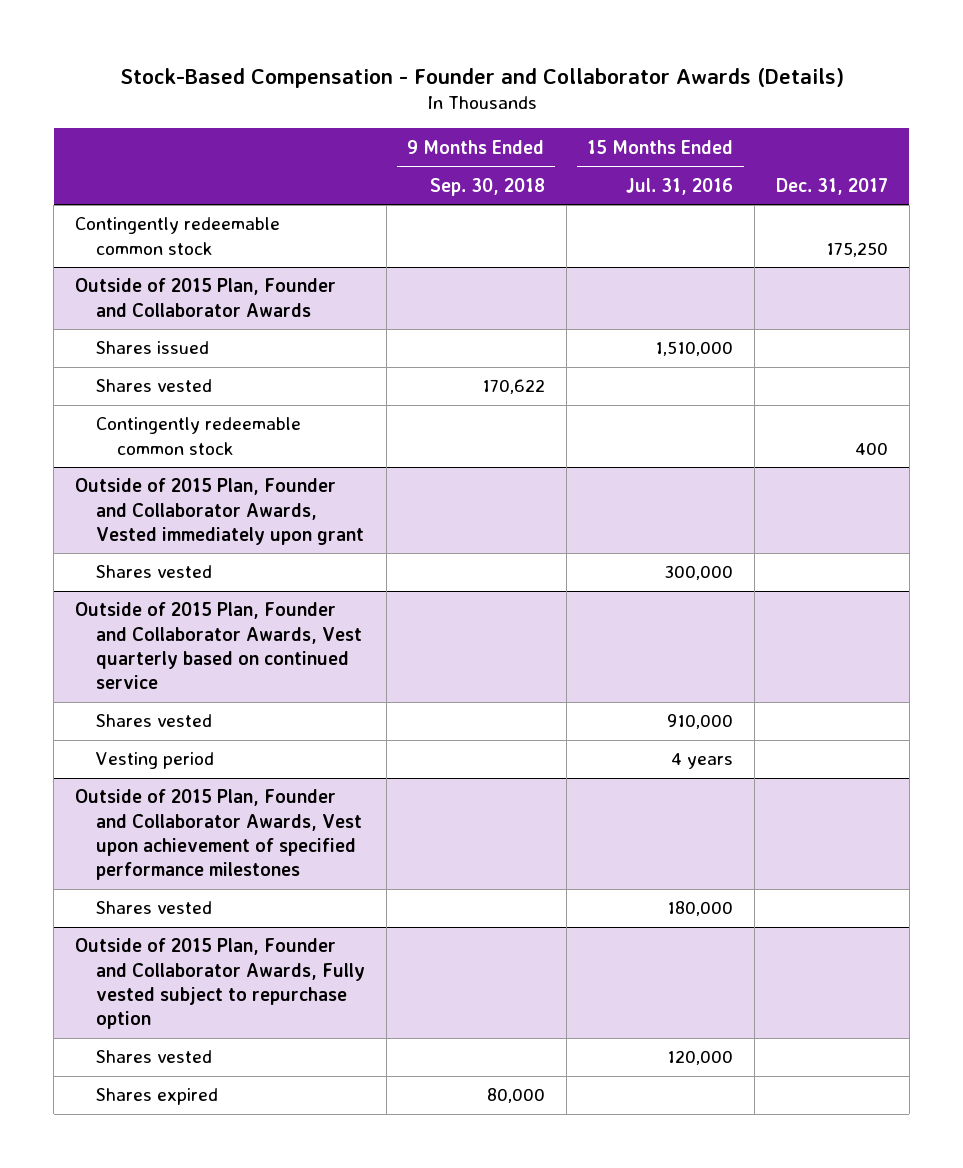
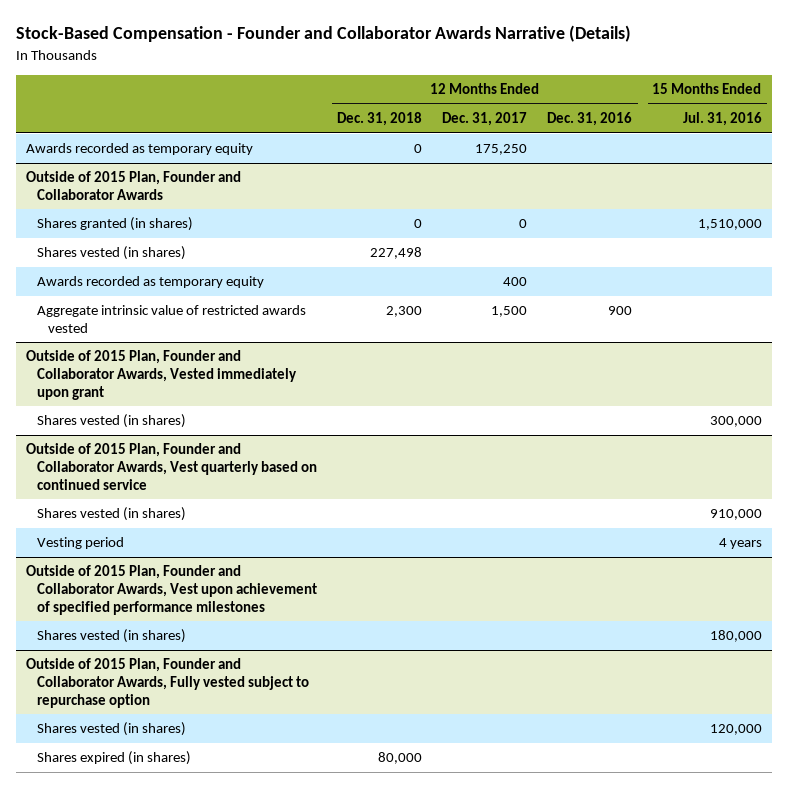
- Stock-Based Compensation - Founder and Collaborator Awards (Details)
+ Stock-Based Compensation - Founder and Collaborator Awards Narrative (Details)
- | 9 Months Ended Sep. 30, 2018 | 15 Months Ended Jul. 31, 2016 | Dec. 31, 2017
+ | 12 Months Ended Dec. 31, 2018 | 12 Months Ended Dec. 31, 2017 | 12 Months Ended Dec. 31, 2016 | 15 Months Ended Jul. 31, 2016
- Contingently redeemable common stock | | | 175,250
+ Awards recorded as temporary equity | 0 | 175,250 | |
@ Outside of 2015 Plan, Founder and Collaborator Awards
- Shares issued | | 1,510,000 |
- Shares vested | 170,622 | |
- Contingently redeemable common stock | | | 400
+ Shares granted (in shares) | 0 | 0 | | 1,510,000
+ Shares vested (in shares) | 227,498 | | |
+ Awards recorded as temporary equity | | 400 | |
+ Aggregate intrinsic value of restricted awards vested | 2,300 | 1,500 | 900 |
@ Outside of 2015 Plan, Founder and Collaborator Awards, Vested immediately upon grant
- Shares vested | | 300,000 |
+ Shares vested (in shares) | | | | 300,000
@ Outside of 2015 Plan, Founder and Collaborator Awards, Vest quarterly based on continued service
- Shares vested | | 910,000 |
+ Shares vested (in shares) | | | | 910,000
@ Outside of 2015 Plan, Founder and Collaborator Awards, Vest upon achievement of specified performance milestones
- Shares vested | | 180,000 |
+ Shares vested (in shares) | | | | 180,000
@ Outside of 2015 Plan, Founder and Collaborator Awards, Fully vested subject to repurchase option
- Shares vested | | 120,000 |
- Shares expired | 80,000 | |
+ Shares vested (in shares) | | | | 120,000
+ Shares expired (in shares) | 80,000 | | |

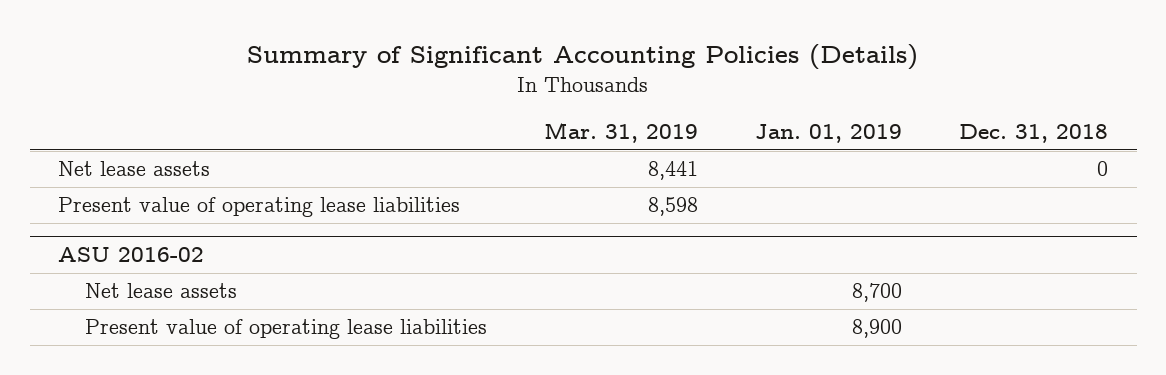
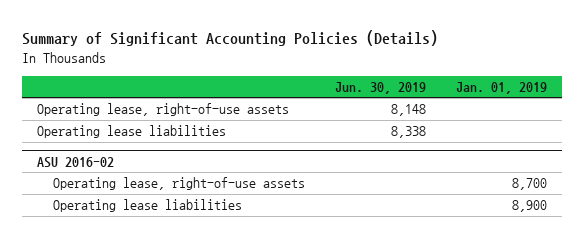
- | Mar. 31, 2019 | Jan. 01, 2019 | Dec. 31, 2018
+ | Jun. 30, 2019 | Jan. 01, 2019
- Net lease assets | 8,441 | | 0
- Present value of operating lease liabilities | 8,598 | |
+ Operating lease, right-of-use assets | 8,148 |
+ Operating lease liabilities | 8,338 |
@ ASU 2016-02
- Net lease assets | | 8,700 |
- Present value of operating lease liabilities | | 8,900 |
+ Operating lease, right-of-use assets | | 8,700
+ Operating lease liabilities | | 8,900

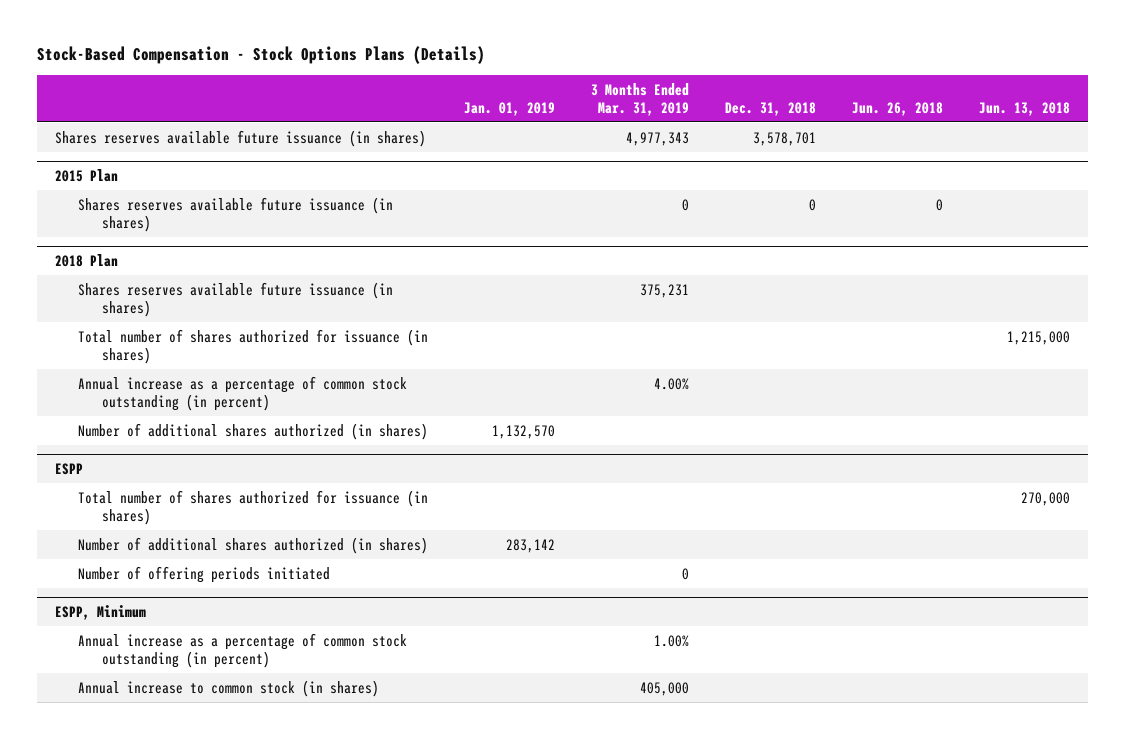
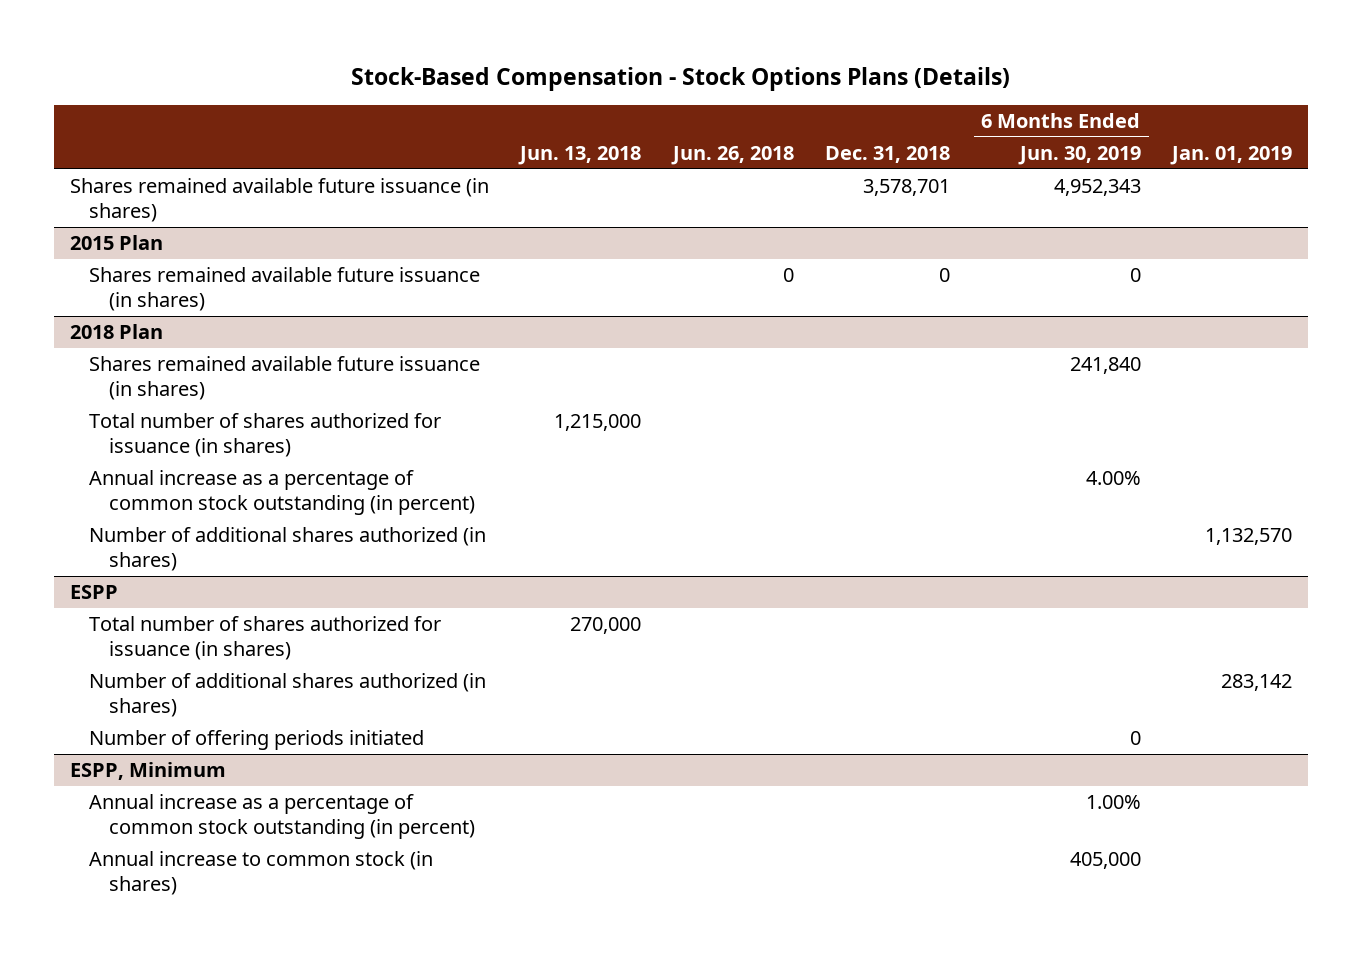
- | Jan. 01, 2019 | 3 Months Ended Mar. 31, 2019 | Dec. 31, 2018 | Jun. 26, 2018 | Jun. 13, 2018
+ | Jun. 13, 2018 | Jun. 26, 2018 | Dec. 31, 2018 | 6 Months Ended Jun. 30, 2019 | Jan. 01, 2019
- Shares reserves available future issuance (in shares) | | 4,977,343 | 3,578,701 | |
+ Shares remained available future issuance (in shares) | | | 3,578,701 | 4,952,343 |
@ 2015 Plan
- Shares reserves available future issuance (in shares) | | 0 | 0 | 0 |
+ Shares remained available future issuance (in shares) | | 0 | 0 | 0 |
@ 2018 Plan
- Shares reserves available future issuance (in shares) | | 375,231 | | |
+ Shares remained available future issuance (in shares) | | | | 241,840 |

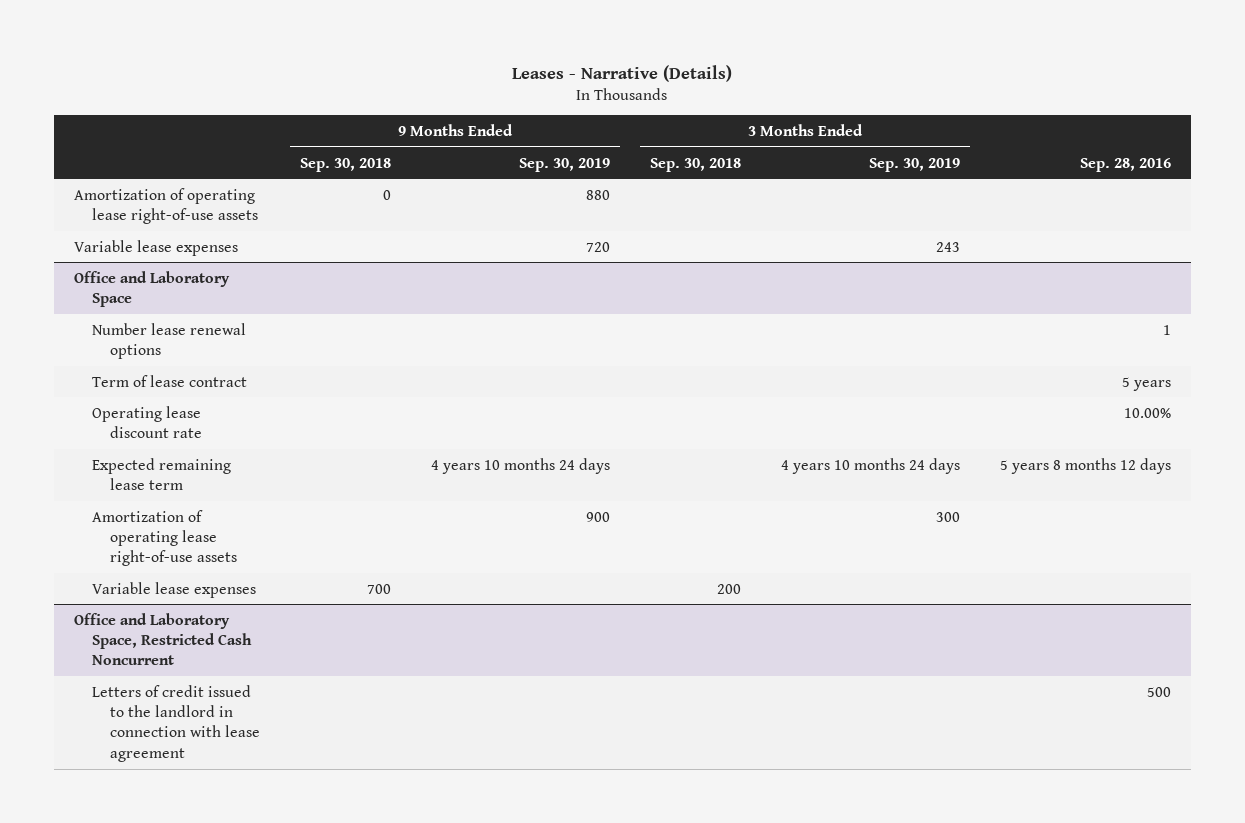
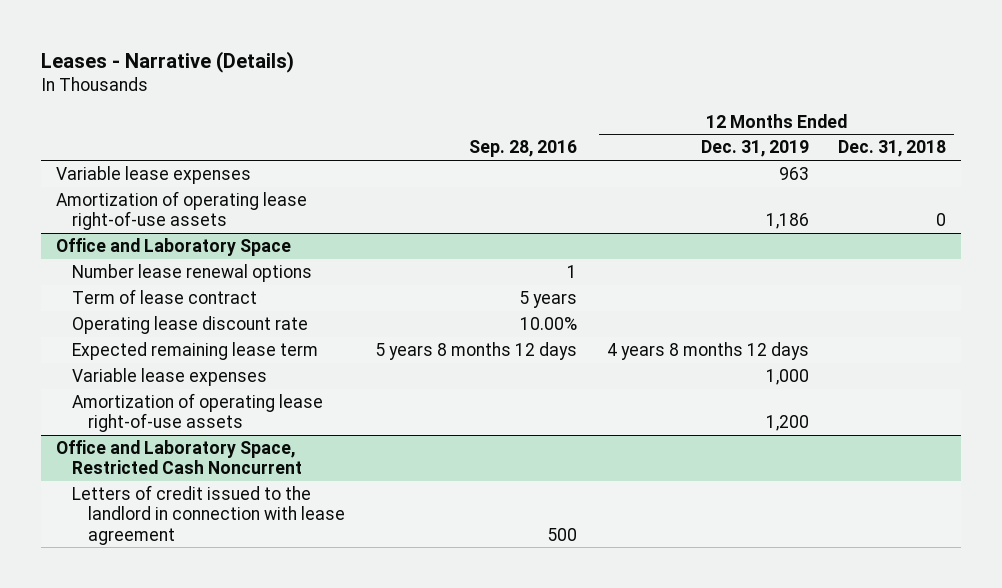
- | 9 Months Ended Sep. 30, 2018 | 9 Months Ended Sep. 30, 2019 | 3 Months Ended Sep. 30, 2018 | 3 Months Ended Sep. 30, 2019 | Sep. 28, 2016
+ | Sep. 28, 2016 | 12 Months Ended Dec. 31, 2019 | 12 Months Ended Dec. 31, 2018
moved down: Amortization of operating lease right-of-use assets | | 1,186 | 0
@ Office and Laboratory Space
moved down: Amortization of operating lease right-of-use assets | | 1,200 |

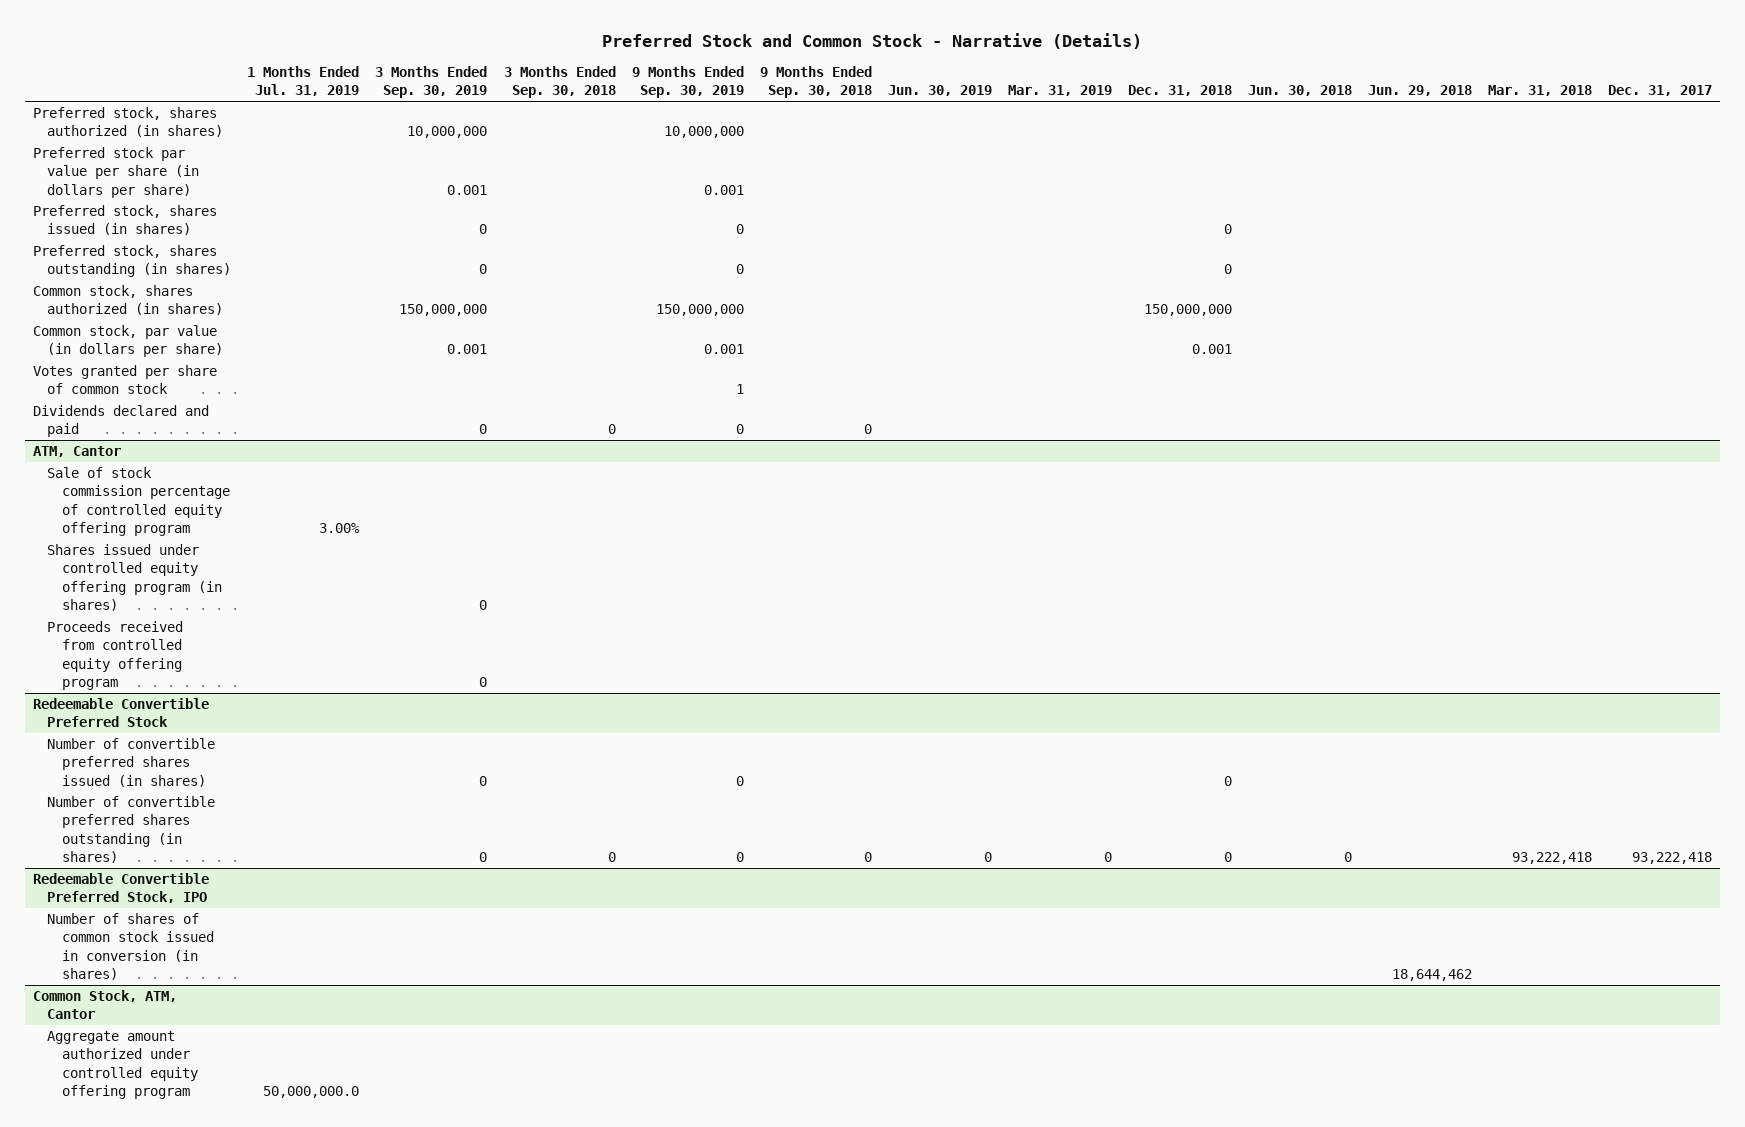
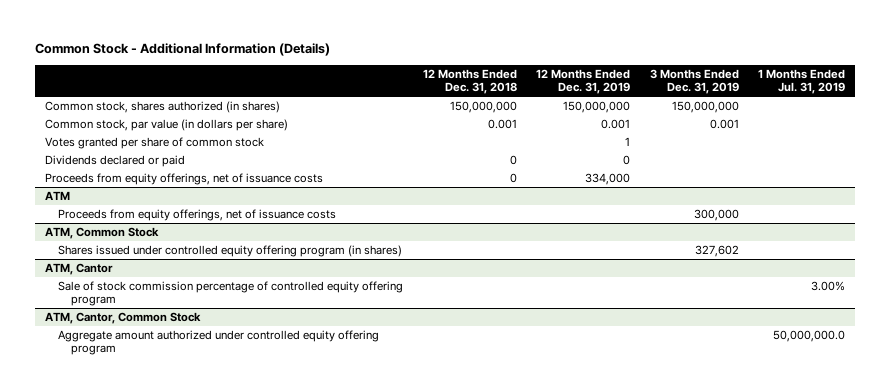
- Preferred Stock and Common Stock - Narrative (Details)
+ Common Stock - Additional Information (Details)
- | 1 Months Ended Jul. 31, 2019 | 3 Months Ended Sep. 30, 2019 | 3 Months Ended Sep. 30, 2018 | 9 Months Ended Sep. 30, 2019 | 9 Months Ended Sep. 30, 2018 | Jun. 30, 2019 | Mar. 31, 2019 | Dec. 31, 2018 | Jun. 30, 2018 | Jun. 29, 2018 | Mar. 31, 2018 | Dec. 31, 2017
+ | 12 Months Ended Dec. 31, 2018 | 12 Months Ended Dec. 31, 2019 | 3 Months Ended Dec. 31, 2019 | 1 Months Ended Jul. 31, 2019
- Preferred stock, shares authorized (in shares) | | 10,000,000 | | 10,000,000 | | | | | | | |
- Preferred stock par value per share (in dollars per share) | | 0.001 | | 0.001 | | | | | | | |
- Preferred stock, shares issued (in shares) | | 0 | | 0 | | | | 0 | | | |
- Preferred stock, shares outstanding (in shares) | | 0 | | 0 | | | | 0 | | | |
- Dividends declared and paid | | 0 | 0 | 0 | 0 | | | | | | |
+ Dividends declared or paid | 0 | 0 | |
+ Proceeds from equity offerings, net of issuance costs | 0 | 334,000 | |
+ ATM
+ Proceeds from equity offerings, net of issuance costs | | | 300,000 |
+ ATM, Common Stock
+ Shares issued under controlled equity offering program (in shares) | | | 327,602 |
@ ATM, Cantor
- Shares issued under controlled equity offering program (in shares) | | 0 | | | | | | | | | |
- Proceeds received from controlled equity offering program | | 0 | | | | | | | | | |
- Redeemable Convertible Preferred Stock
- Number of convertible preferred shares issued (in shares) | | 0 | | 0 | | | | 0 | | | |
- Number of convertible preferred shares outstanding (in shares) | | 0 | 0 | 0 | 0 | 0 | 0 | 0 | 0 | | 93,222,418 | 93,222,418
- Redeemable Convertible Preferred Stock, IPO
- Number of shares of common stock issued in conversion (in shares) | | | | | | | | | | 18,644,462 | |
- Common Stock, ATM, Cantor
+ ATM, Cantor, Common Stock

